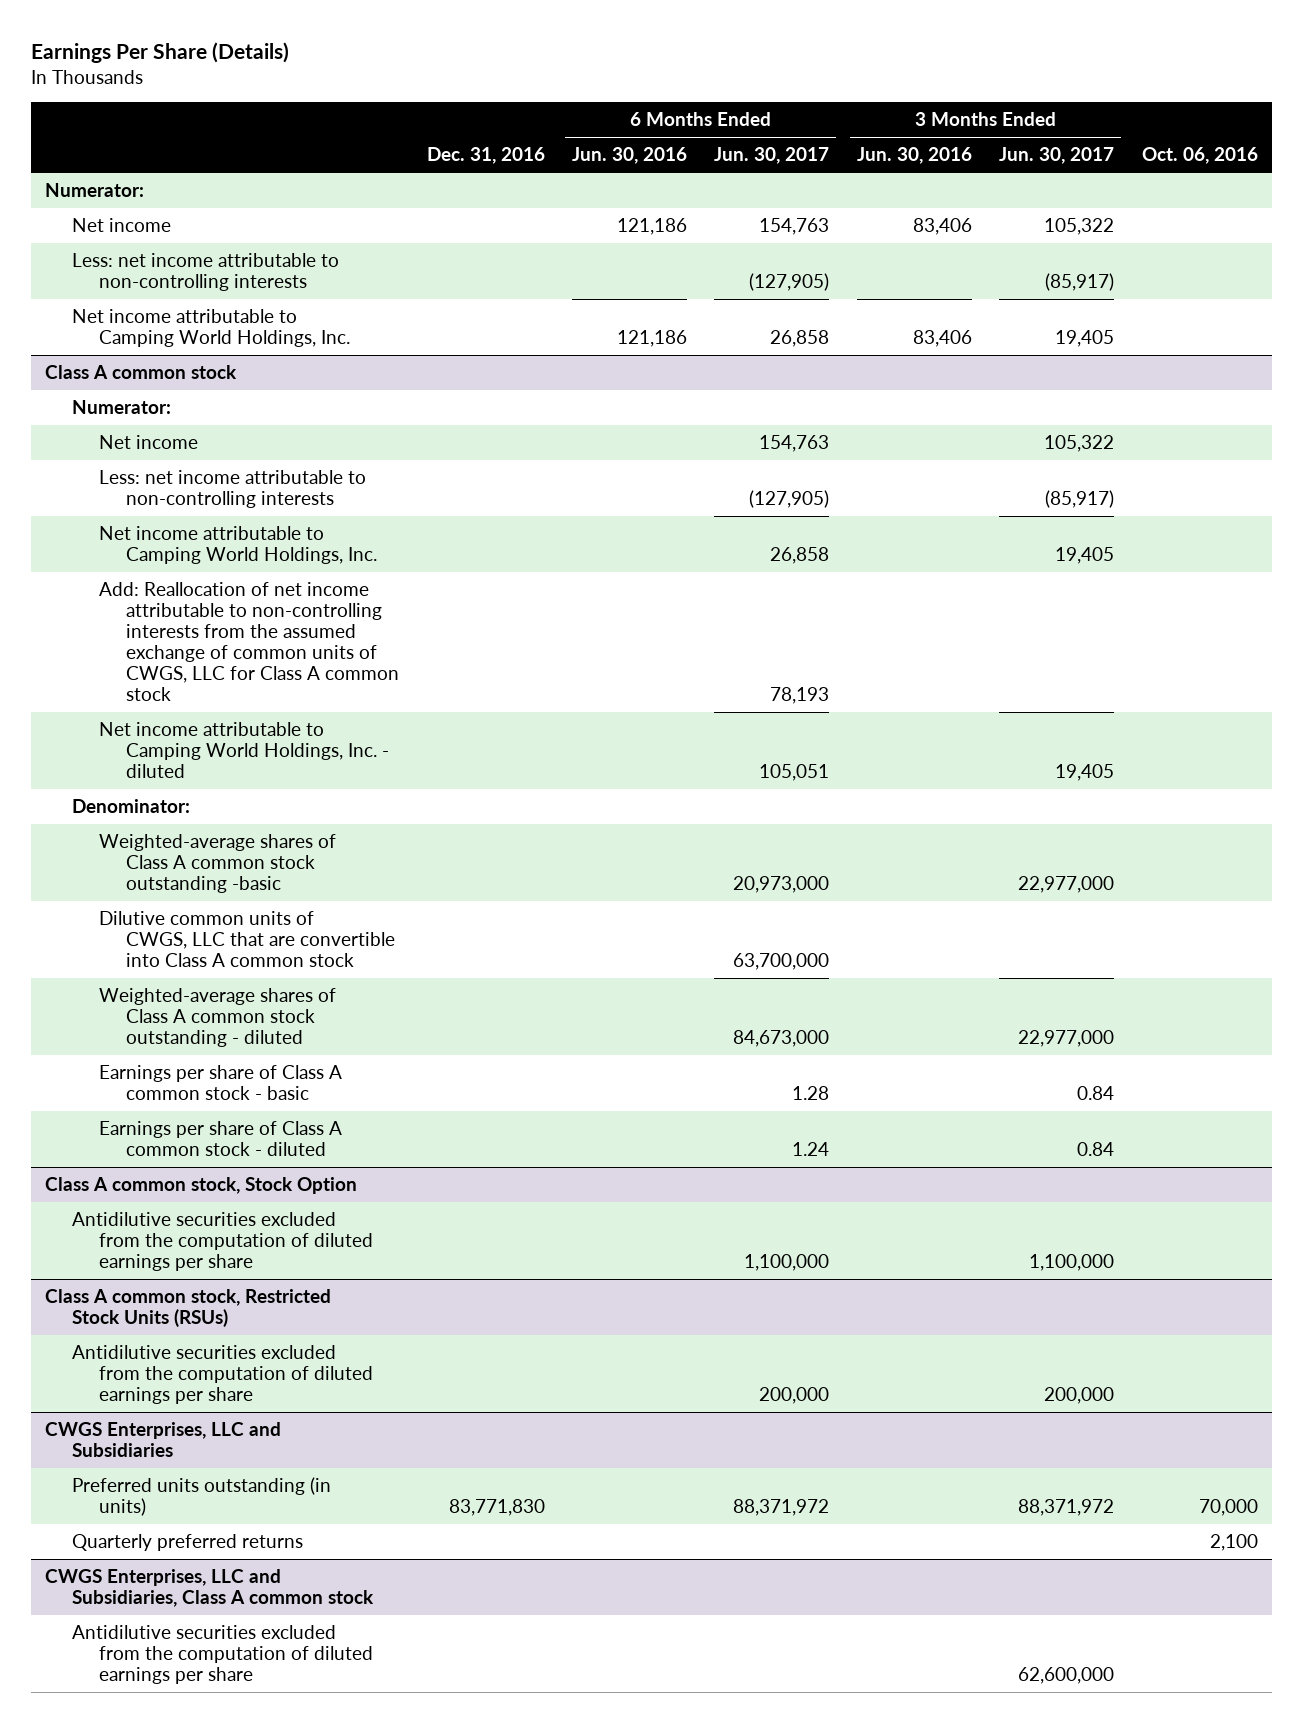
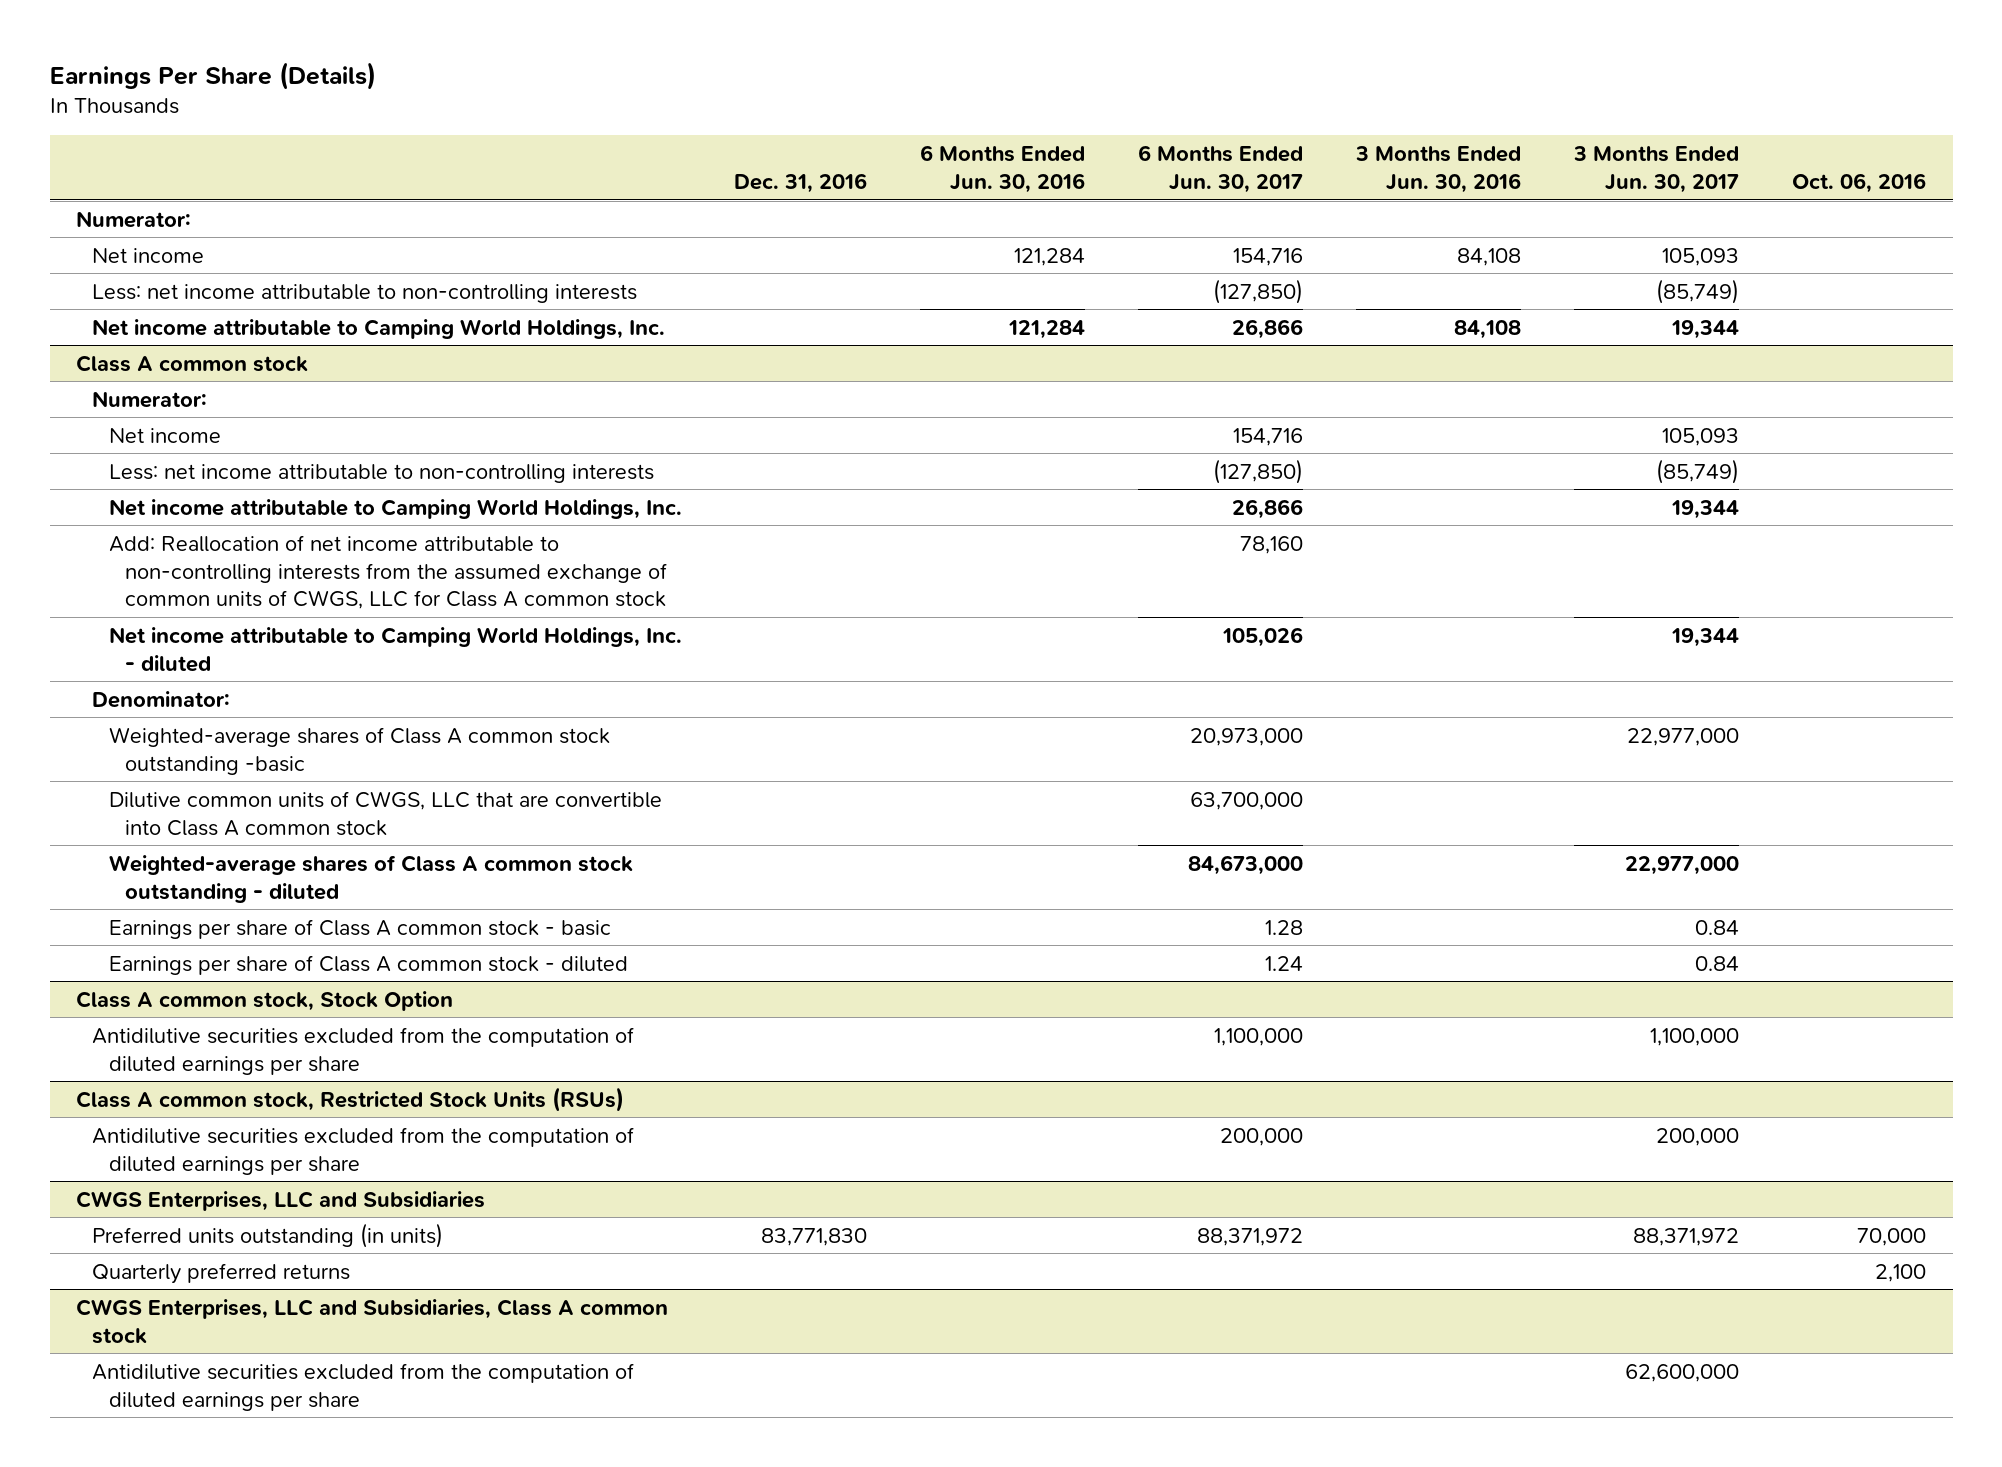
- Net income | | 121,186 | 154,763 | 83,406 | 105,322 |
- Less: net income attributable to non-controlling interests | | | (127,905) | | (85,917) |
- Net income attributable to Camping World Holdings, Inc. | | 121,186 | 26,858 | 83,406 | 19,405 |
+ Net income | | 121,284 | 154,716 | 84,108 | 105,093 |
+ Less: net income attributable to non-controlling interests | | | (127,850) | | (85,749) |
+ Net income attributable to Camping World Holdings, Inc. | | 121,284 | 26,866 | 84,108 | 19,344 |
@ Class A common stock
- Net income | | | 154,763 | | 105,322 |
- Less: net income attributable to non-controlling interests | | | (127,905) | | (85,917) |
- Net income attributable to Camping World Holdings, Inc. | | | 26,858 | | 19,405 |
- Add: Reallocation of net income attributable to non-controlling interests from the assumed exchange of common units of CWGS, LLC for Class A common stock | | | 78,193 | | |
- Net income attributable to Camping World Holdings, Inc. - diluted | | | 105,051 | | 19,405 |
+ Net income | | | 154,716 | | 105,093 |
+ Less: net income attributable to non-controlling interests | | | (127,850) | | (85,749) |
+ Net income attributable to Camping World Holdings, Inc. | | | 26,866 | | 19,344 |
+ Add: Reallocation of net income attributable to non-controlling interests from the assumed exchange of common units of CWGS, LLC for Class A common stock | | | 78,160 | | |
+ Net income attributable to Camping World Holdings, Inc. - diluted | | | 105,026 | | 19,344 |

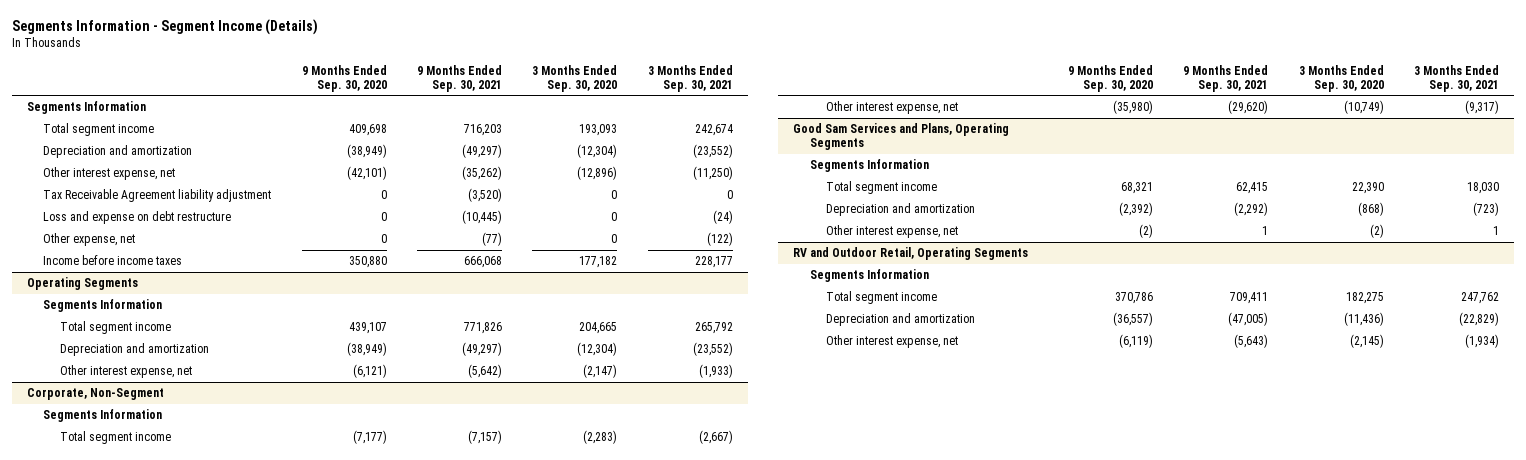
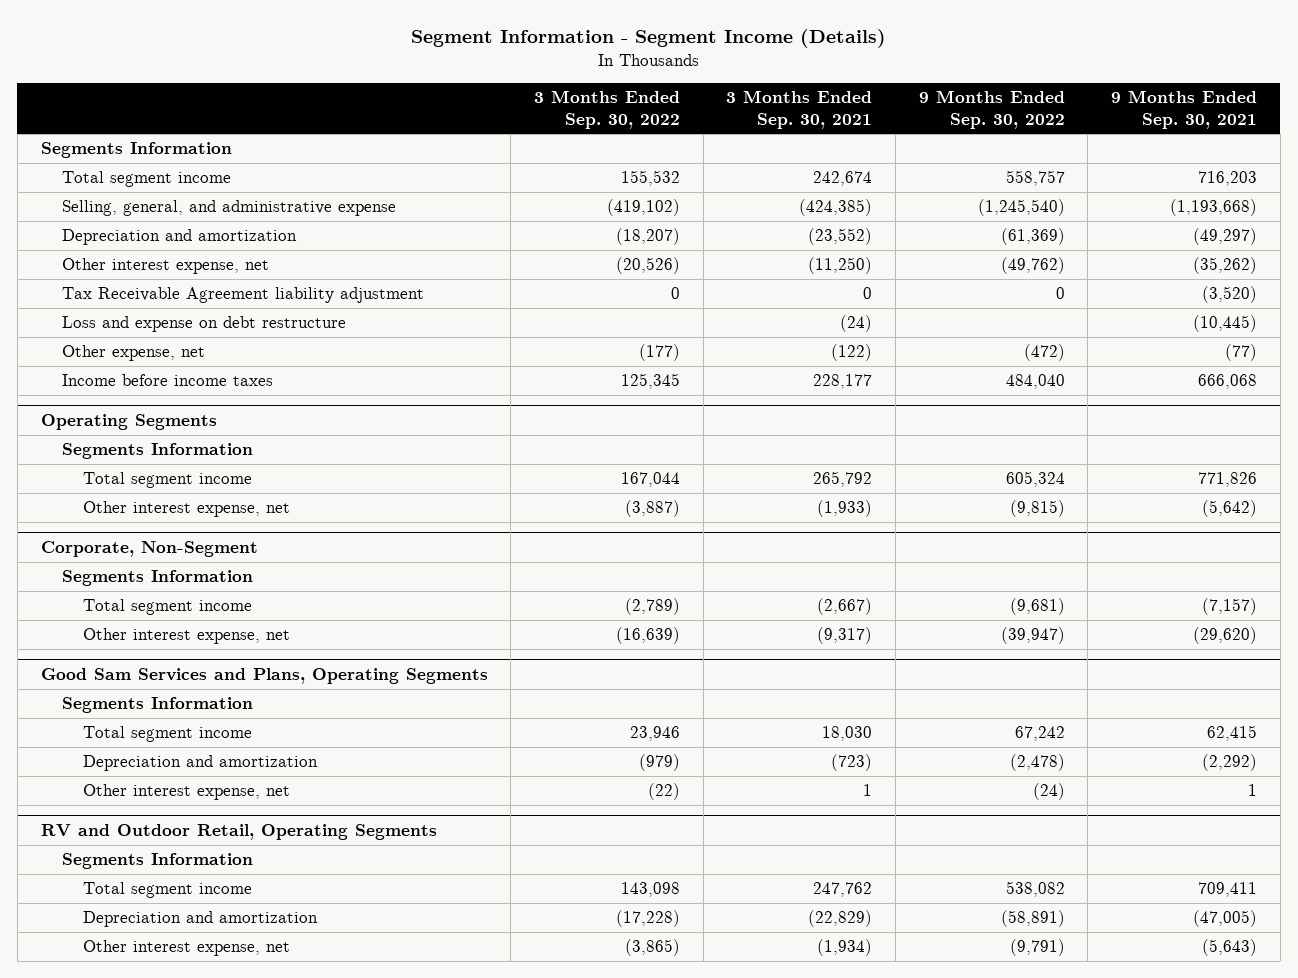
- Segments Information - Segment Income (Details)
+ Segment Information - Segment Income (Details)
- | 9 Months Ended Sep. 30, 2020 | 9 Months Ended Sep. 30, 2021 | 3 Months Ended Sep. 30, 2020 | 3 Months Ended Sep. 30, 2021
+ | 3 Months Ended Sep. 30, 2022 | 3 Months Ended Sep. 30, 2021 | 9 Months Ended Sep. 30, 2022 | 9 Months Ended Sep. 30, 2021
+ Selling, general, and administrative expense | (419,102) | (424,385) | (1,245,540) | (1,193,668)
@ Operating Segments
- Depreciation and amortization | (38,949) | (49,297) | (12,304) | (23,552)

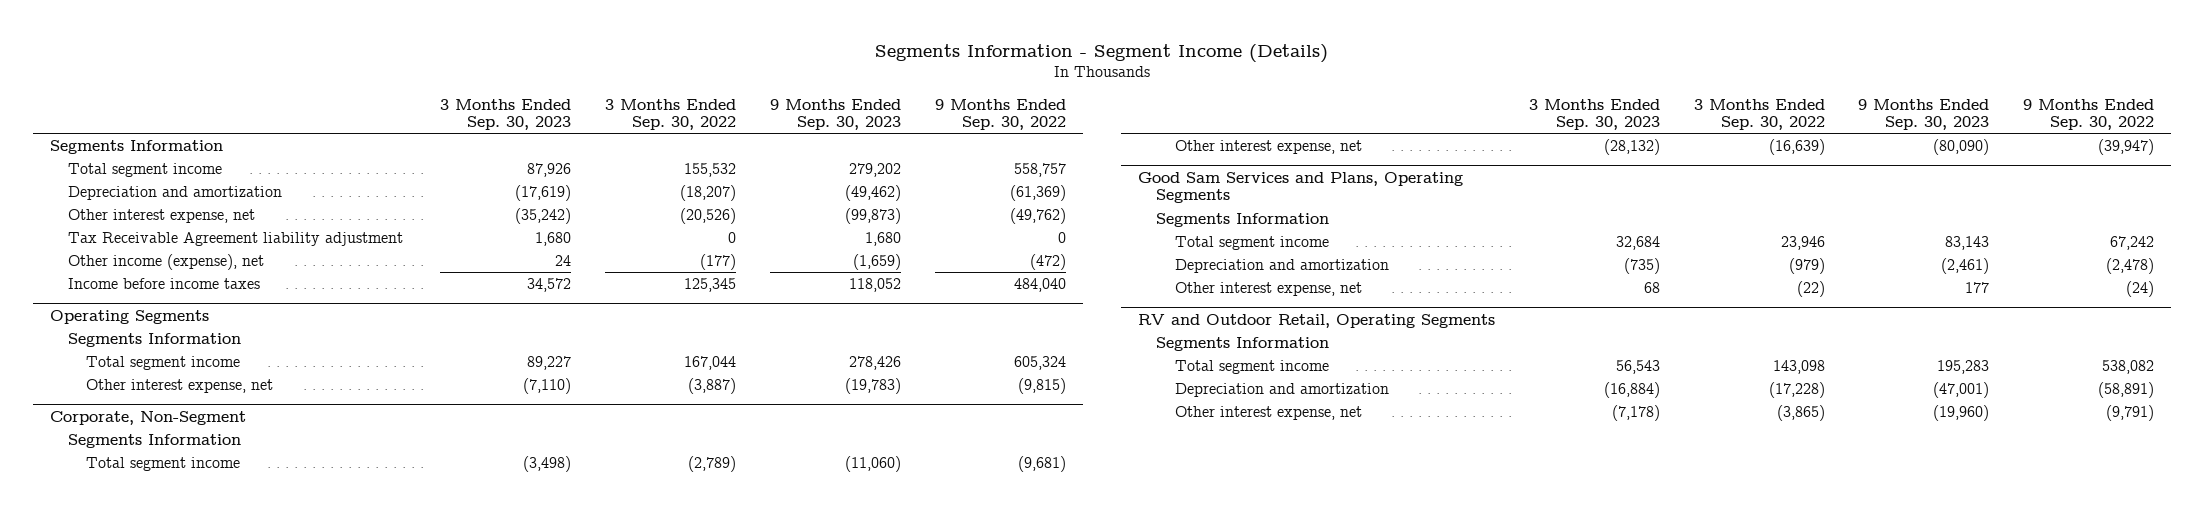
- Segment Information - Segment Income (Details)
+ Segments Information - Segment Income (Details)
- | 3 Months Ended Sep. 30, 2022 | 3 Months Ended Sep. 30, 2021 | 9 Months Ended Sep. 30, 2022 | 9 Months Ended Sep. 30, 2021
+ | 3 Months Ended Sep. 30, 2023 | 3 Months Ended Sep. 30, 2022 | 9 Months Ended Sep. 30, 2023 | 9 Months Ended Sep. 30, 2022
- Selling, general, and administrative expense | (419,102) | (424,385) | (1,245,540) | (1,193,668)
- Loss and expense on debt restructure | | (24) | | (10,445)
- Other expense, net | (177) | (122) | (472) | (77)
+ Other income (expense), net | 24 | (177) | (1,659) | (472)

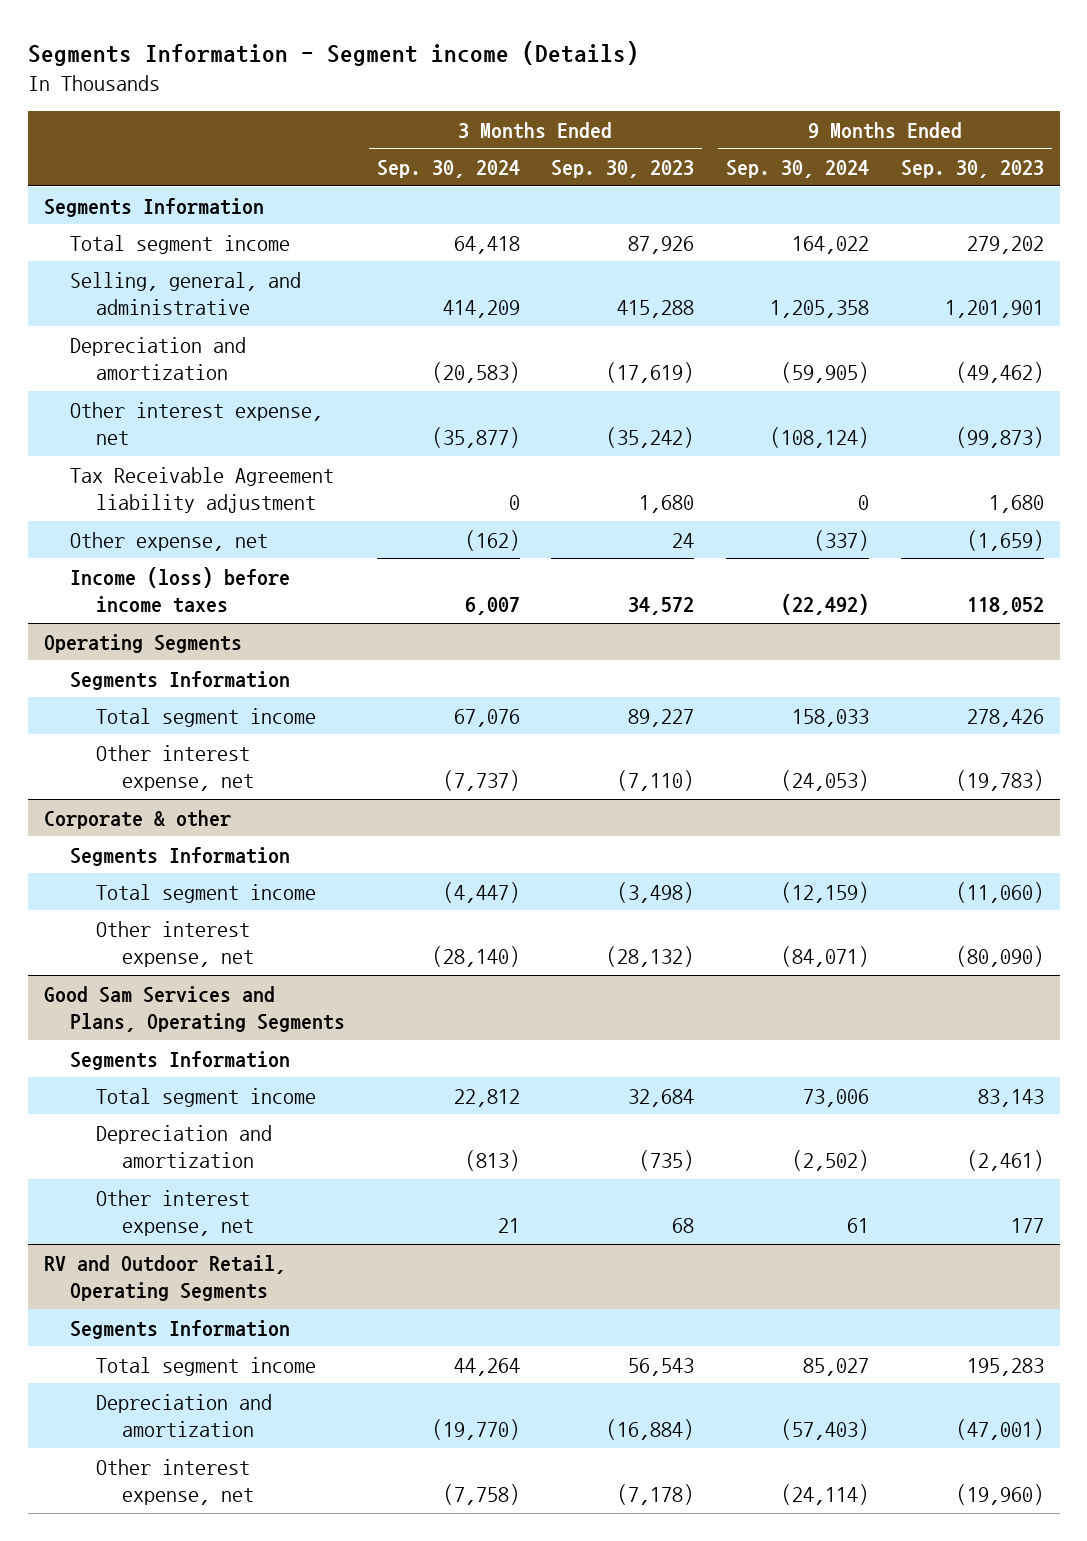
- Segments Information - Segment Income (Details)
+ Segments Information - Segment income (Details)
- | 3 Months Ended Sep. 30, 2023 | 3 Months Ended Sep. 30, 2022 | 9 Months Ended Sep. 30, 2023 | 9 Months Ended Sep. 30, 2022
+ | 3 Months Ended Sep. 30, 2024 | 3 Months Ended Sep. 30, 2023 | 9 Months Ended Sep. 30, 2024 | 9 Months Ended Sep. 30, 2023
+ Selling, general, and administrative | 414,209 | 415,288 | 1,205,358 | 1,201,901
- Other income (expense), net | 24 | (177) | (1,659) | (472)
- Income before income taxes | 34,572 | 125,345 | 118,052 | 484,040
+ Other expense, net | (162) | 24 | (337) | (1,659)
+ Income (loss) before income taxes | 6,007 | 34,572 | (22,492) | 118,052
- Corporate, Non-Segment
+ Corporate & other

